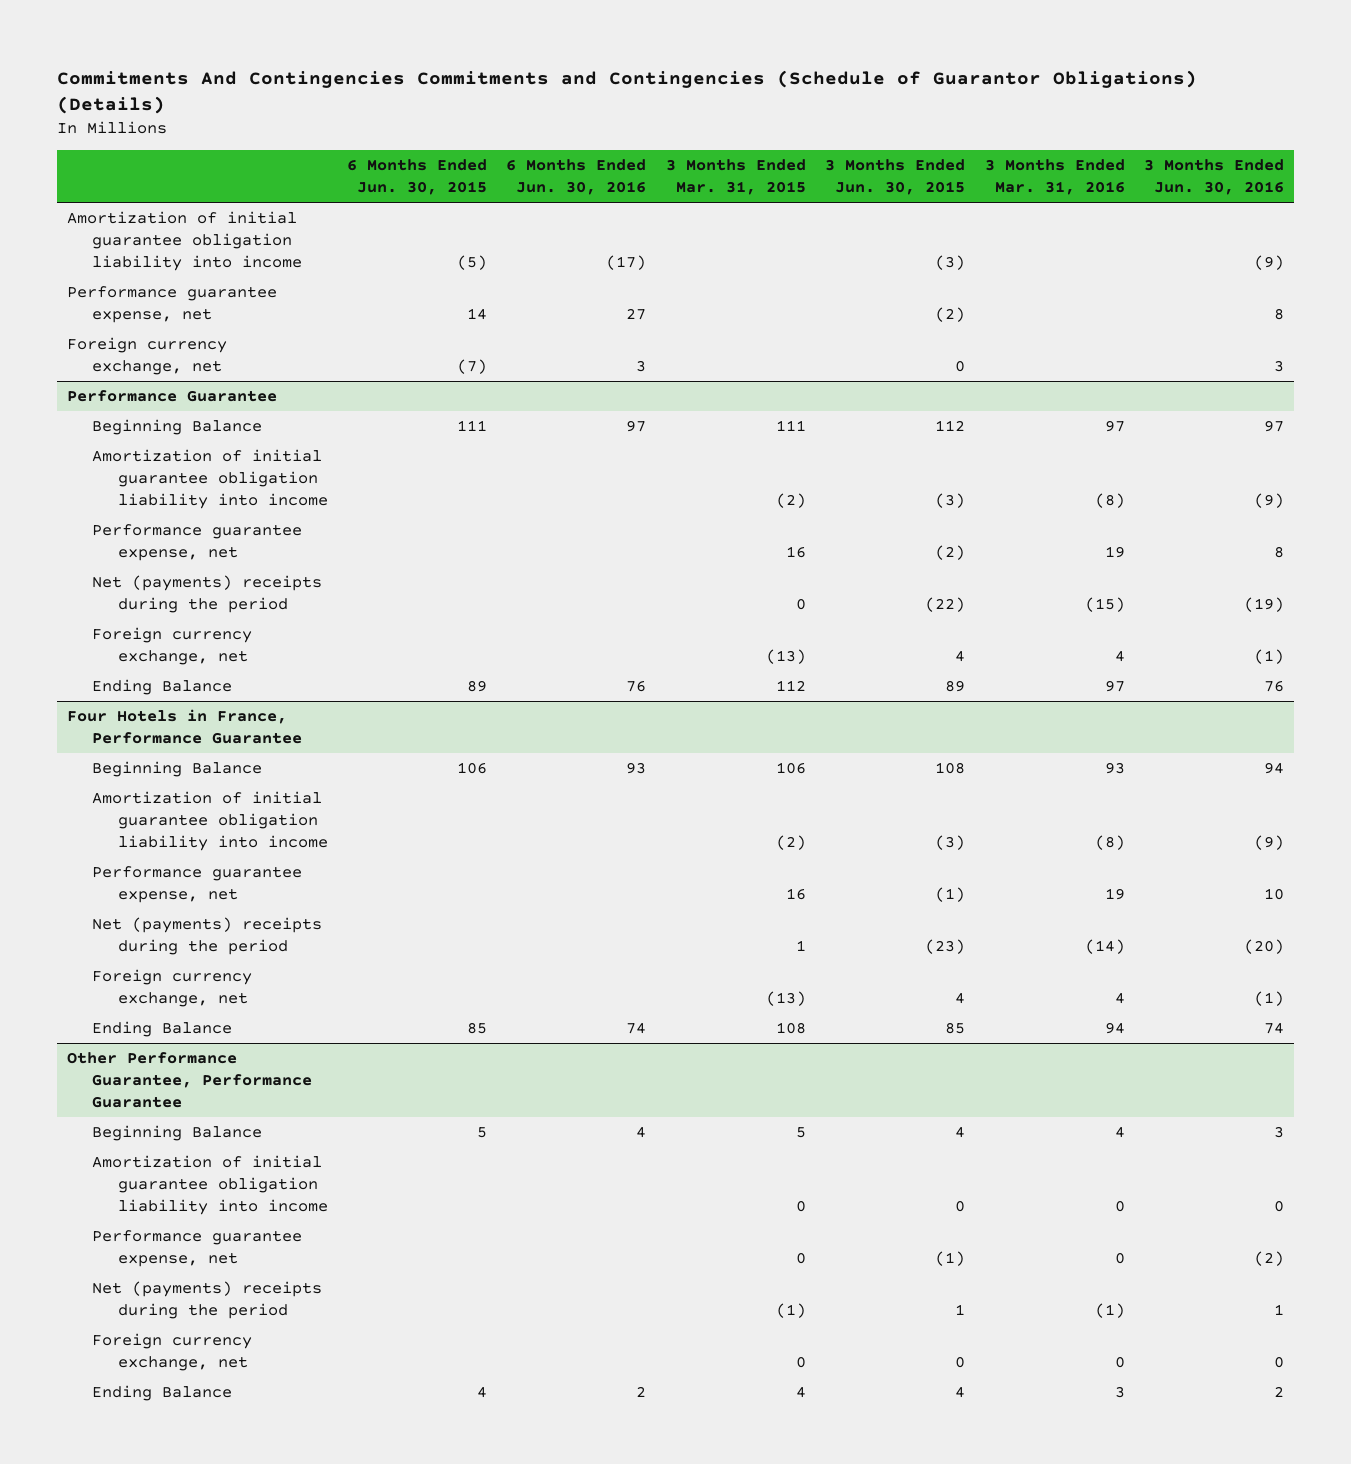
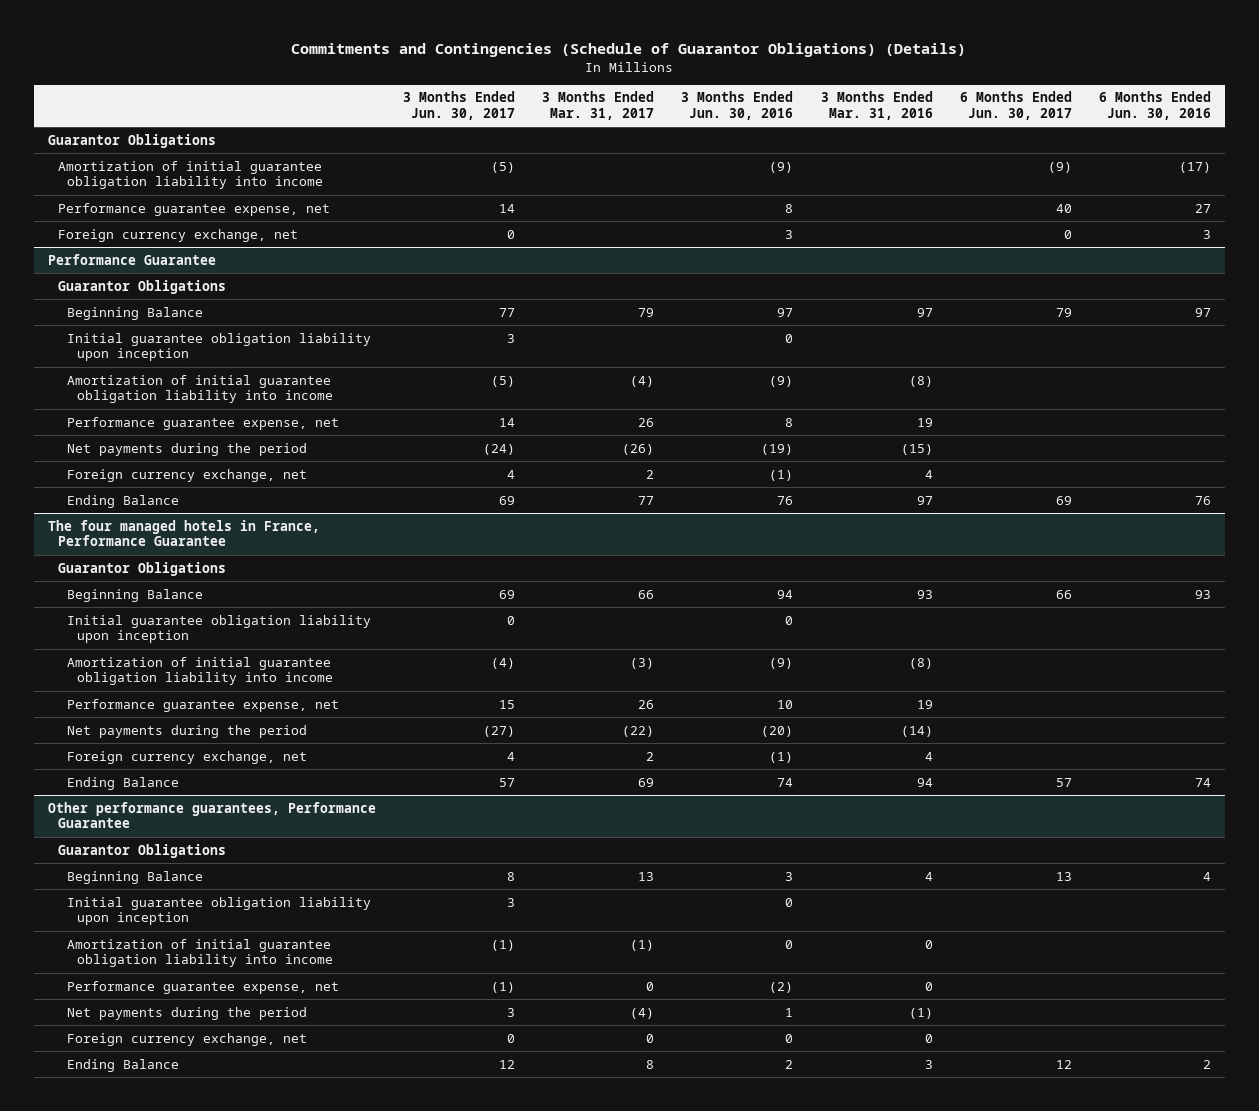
- Commitments And Contingencies Commitments and Contingencies (Schedule of Guarantor Obligations) (Details)
+ Commitments and Contingencies (Schedule of Guarantor Obligations) (Details)
- | 6 Months Ended Jun. 30, 2015 | 6 Months Ended Jun. 30, 2016 | 3 Months Ended Mar. 31, 2015 | 3 Months Ended Jun. 30, 2015 | 3 Months Ended Mar. 31, 2016 | 3 Months Ended Jun. 30, 2016
+ | 3 Months Ended Jun. 30, 2017 | 3 Months Ended Mar. 31, 2017 | 3 Months Ended Jun. 30, 2016 | 3 Months Ended Mar. 31, 2016 | 6 Months Ended Jun. 30, 2017 | 6 Months Ended Jun. 30, 2016
+ Guarantor Obligations
@ Performance Guarantee
+ Guarantor Obligations
+ Initial guarantee obligation liability upon inception | 3 | | 0 | | |
- Net (payments) receipts during the period | | | 0 | (22) | (15) | (19)
+ Net payments during the period | (24) | (26) | (19) | (15) | |
- Four Hotels in France, Performance Guarantee
+ The four managed hotels in France, Performance Guarantee
+ Guarantor Obligations
+ Initial guarantee obligation liability upon inception | 0 | | 0 | | |
- Net (payments) receipts during the period | | | 1 | (23) | (14) | (20)
+ Net payments during the period | (27) | (22) | (20) | (14) | |
- Other Performance Guarantee, Performance Guarantee
+ Other performance guarantees, Performance Guarantee
+ Guarantor Obligations
+ Initial guarantee obligation liability upon inception | 3 | | 0 | | |
- Net (payments) receipts during the period | | | (1) | 1 | (1) | 1
+ Net payments during the period | 3 | (4) | 1 | (1) | |

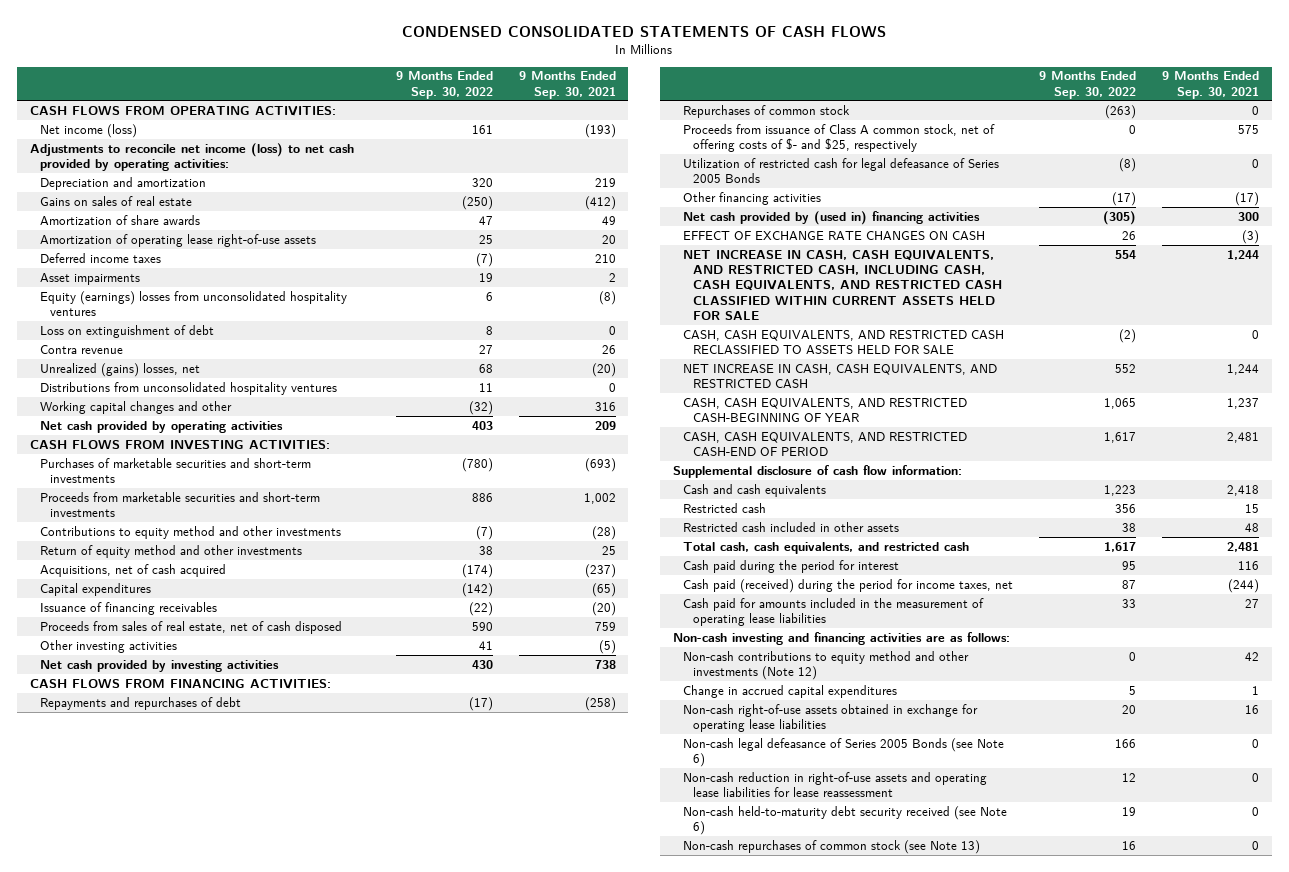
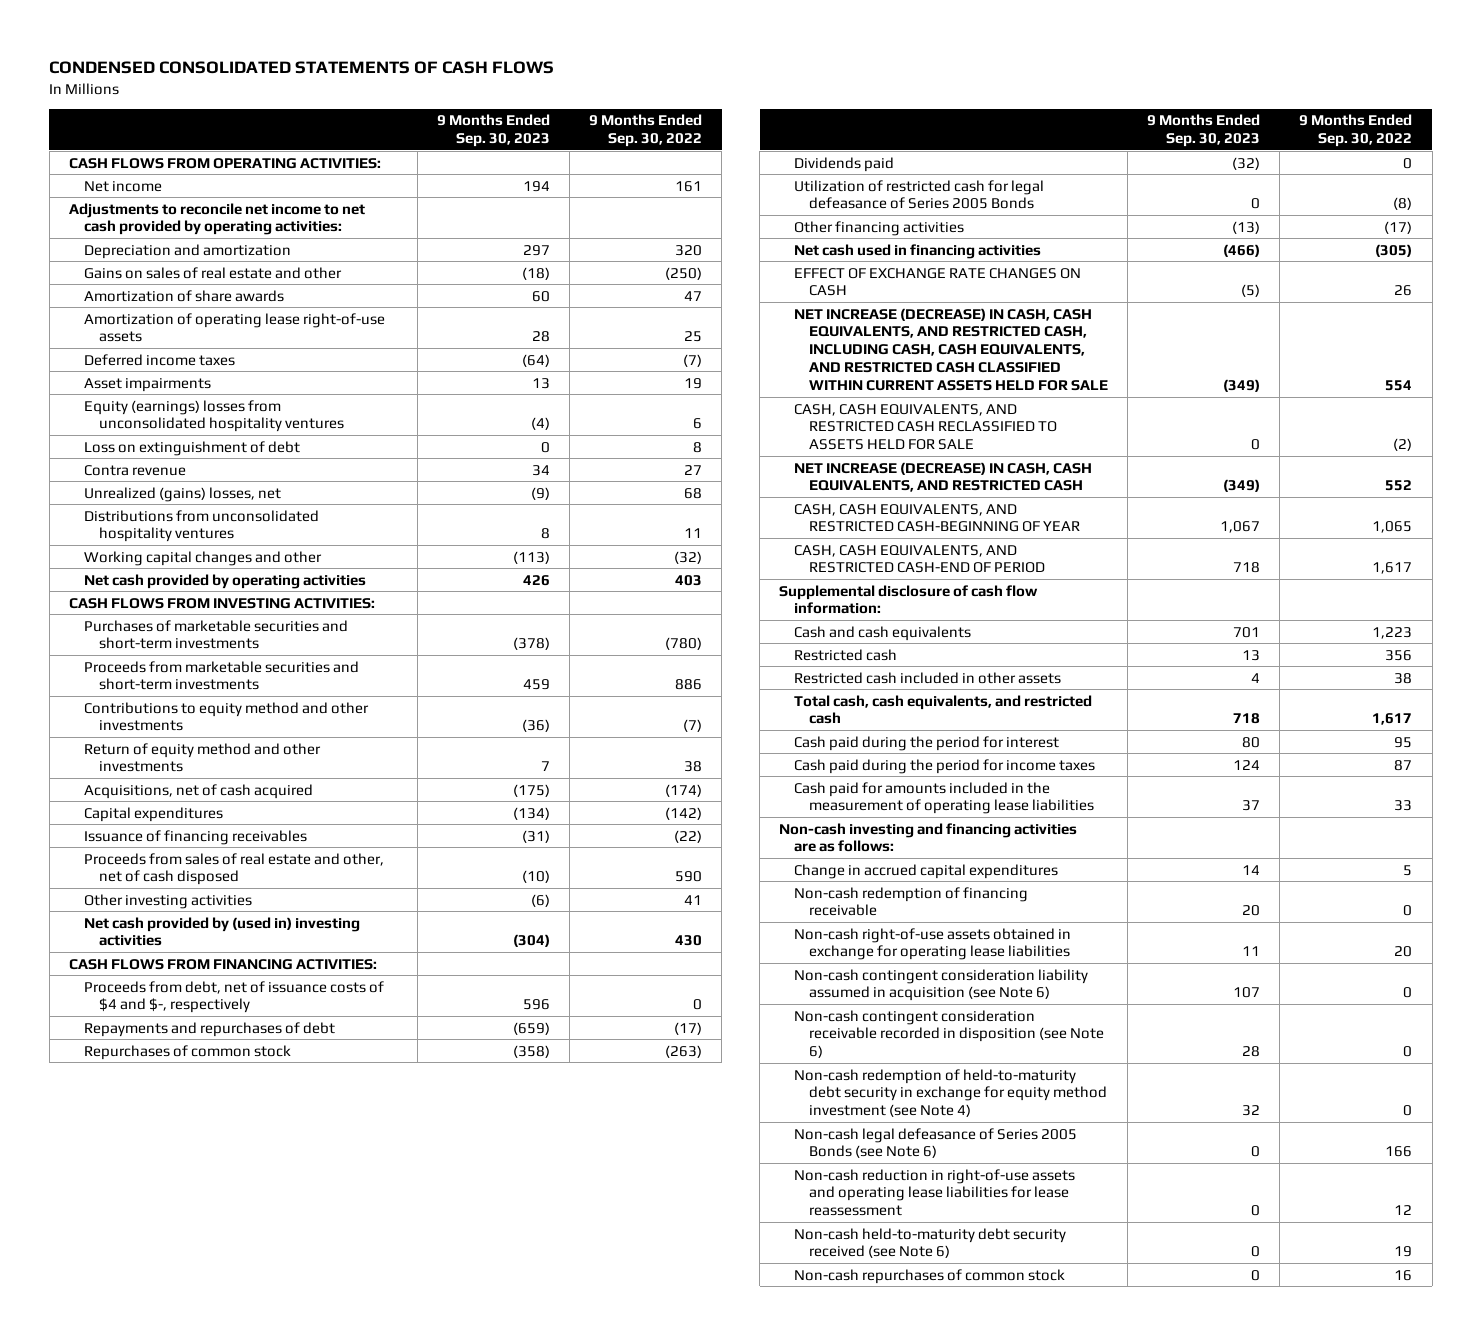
- | 9 Months Ended Sep. 30, 2022 | 9 Months Ended Sep. 30, 2021
+ | 9 Months Ended Sep. 30, 2023 | 9 Months Ended Sep. 30, 2022
- Net income (loss) | 161 | (193)
- Adjustments to reconcile net income (loss) to net cash provided by operating activities:
+ Net income | 194 | 161
+ Adjustments to reconcile net income to net cash provided by operating activities:
- Gains on sales of real estate | (250) | (412)
+ Gains on sales of real estate and other | (18) | (250)
- Proceeds from sales of real estate, net of cash disposed | 590 | 759
+ Proceeds from sales of real estate and other, net of cash disposed | (10) | 590
- Net cash provided by investing activities | 430 | 738
+ Net cash provided by (used in) investing activities | (304) | 430
+ Proceeds from debt, net of issuance costs of $4 and $-, respectively | 596 | 0
- Proceeds from issuance of Class A common stock, net of offering costs of $- and $25, respectively | 0 | 575
+ Dividends paid | (32) | 0
- Net cash provided by (used in) financing activities | (305) | 300
+ Net cash used in financing activities | (466) | (305)
- NET INCREASE IN CASH, CASH EQUIVALENTS, AND RESTRICTED CASH, INCLUDING CASH, CASH EQUIVALENTS, AND RESTRICTED CASH CLASSIFIED WITHIN CURRENT ASSETS HELD FOR SALE | 554 | 1,244
+ NET INCREASE (DECREASE) IN CASH, CASH EQUIVALENTS, AND RESTRICTED CASH, INCLUDING CASH, CASH EQUIVALENTS, AND RESTRICTED CASH CLASSIFIED WITHIN CURRENT ASSETS HELD FOR SALE | (349) | 554
- NET INCREASE IN CASH, CASH EQUIVALENTS, AND RESTRICTED CASH | 552 | 1,244
+ NET INCREASE (DECREASE) IN CASH, CASH EQUIVALENTS, AND RESTRICTED CASH | (349) | 552
- Cash paid (received) during the period for income taxes, net | 87 | (244)
+ Cash paid during the period for income taxes | 124 | 87
- Non-cash contributions to equity method and other investments (Note 12) | 0 | 42
+ Non-cash redemption of financing receivable | 20 | 0
+ Non-cash contingent consideration liability assumed in acquisition (see Note 6) | 107 | 0
+ Non-cash contingent consideration receivable recorded in disposition (see Note 6) | 28 | 0
+ Non-cash redemption of held-to-maturity debt security in exchange for equity method investment (see Note 4) | 32 | 0
- Non-cash repurchases of common stock (see Note 13) | 16 | 0
+ Non-cash repurchases of common stock | 0 | 16

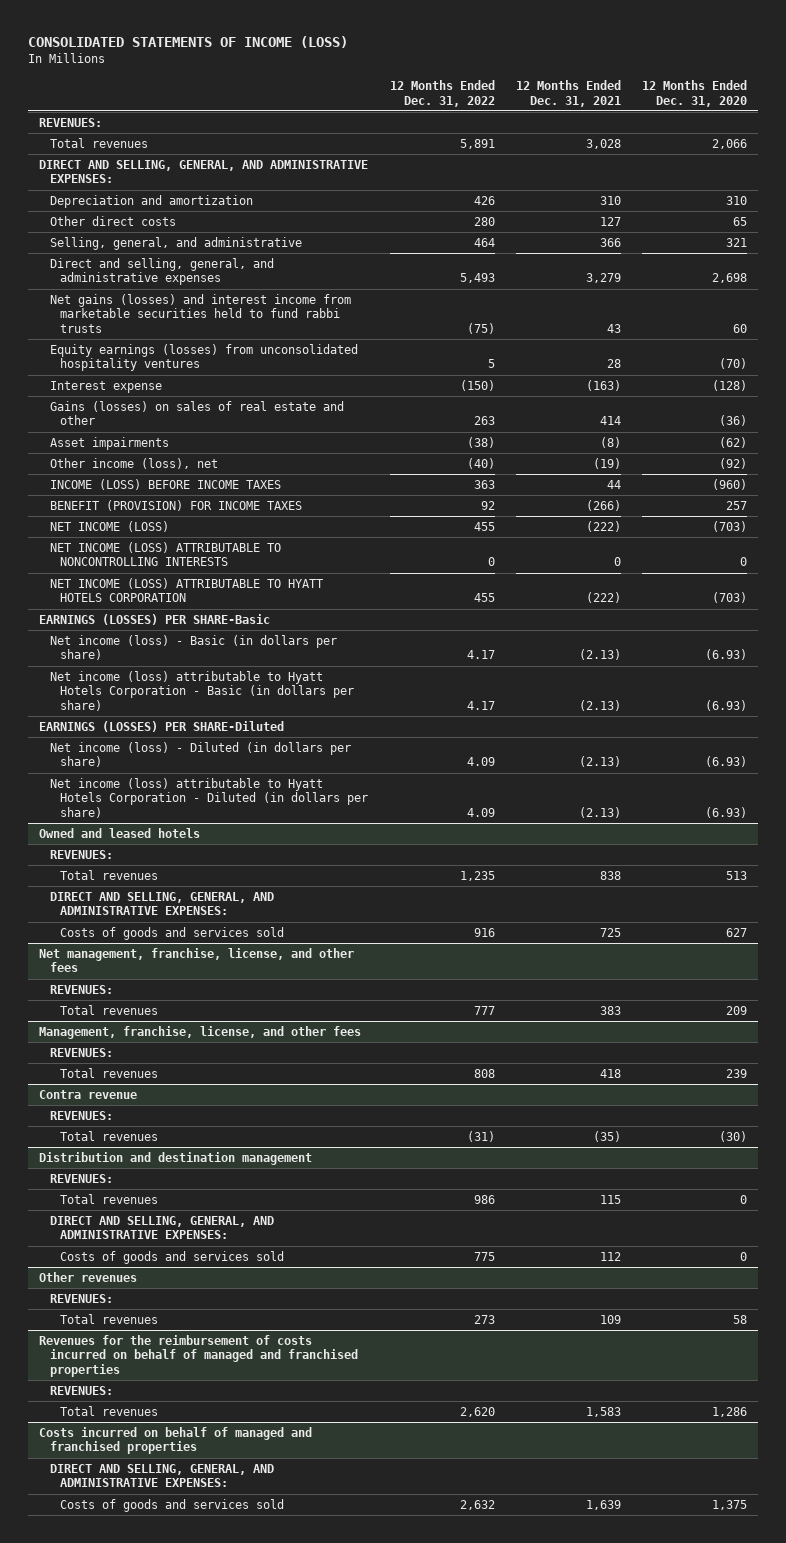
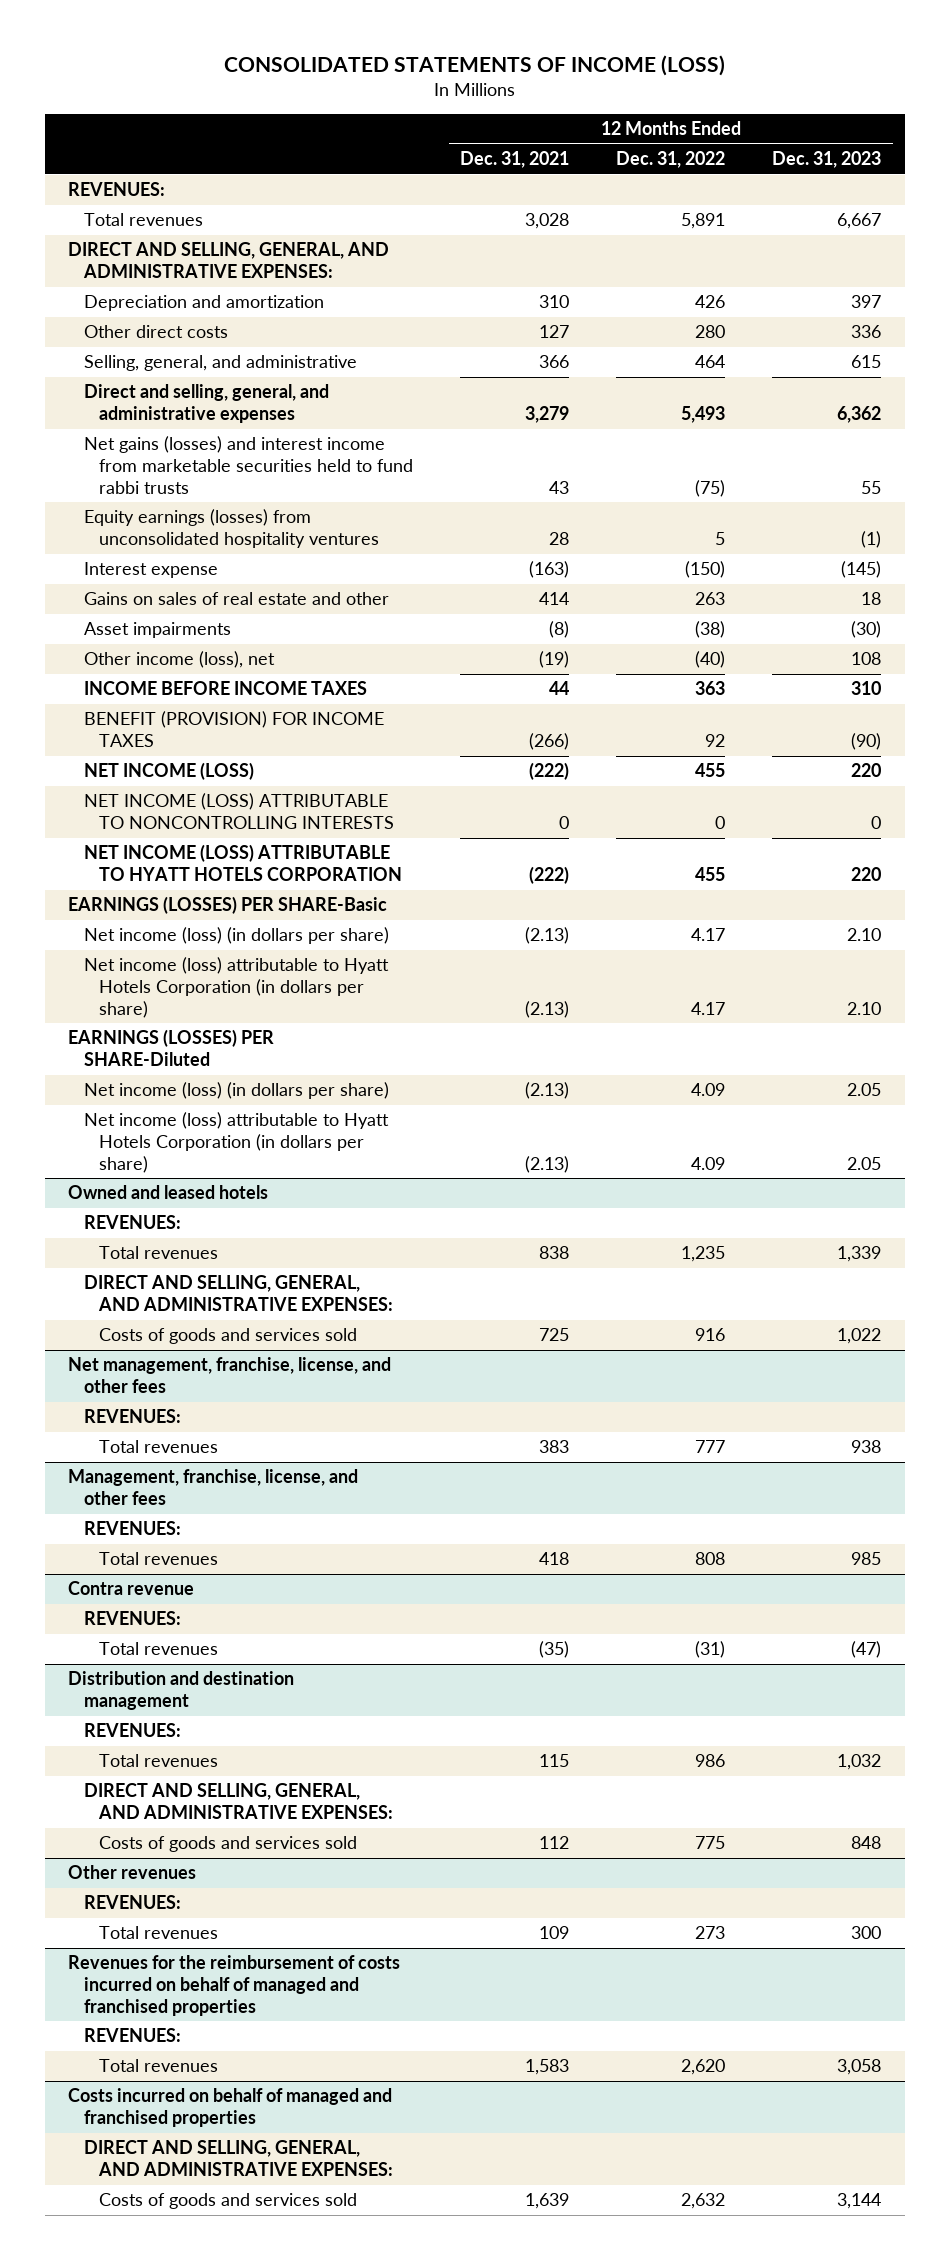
- | 12 Months Ended Dec. 31, 2022 | 12 Months Ended Dec. 31, 2021 | 12 Months Ended Dec. 31, 2020
+ | 12 Months Ended Dec. 31, 2021 | 12 Months Ended Dec. 31, 2022 | 12 Months Ended Dec. 31, 2023
- Gains (losses) on sales of real estate and other | 263 | 414 | (36)
+ Gains on sales of real estate and other | 414 | 263 | 18
- INCOME (LOSS) BEFORE INCOME TAXES | 363 | 44 | (960)
+ INCOME BEFORE INCOME TAXES | 44 | 363 | 310
- Net income (loss) - Basic (in dollars per share) | 4.17 | (2.13) | (6.93)
- Net income (loss) attributable to Hyatt Hotels Corporation - Basic (in dollars per share) | 4.17 | (2.13) | (6.93)
+ Net income (loss) (in dollars per share) | (2.13) | 4.17 | 2.10
+ Net income (loss) attributable to Hyatt Hotels Corporation (in dollars per share) | (2.13) | 4.17 | 2.10
- Net income (loss) - Diluted (in dollars per share) | 4.09 | (2.13) | (6.93)
- Net income (loss) attributable to Hyatt Hotels Corporation - Diluted (in dollars per share) | 4.09 | (2.13) | (6.93)
+ Net income (loss) (in dollars per share) | (2.13) | 4.09 | 2.05
+ Net income (loss) attributable to Hyatt Hotels Corporation (in dollars per share) | (2.13) | 4.09 | 2.05

